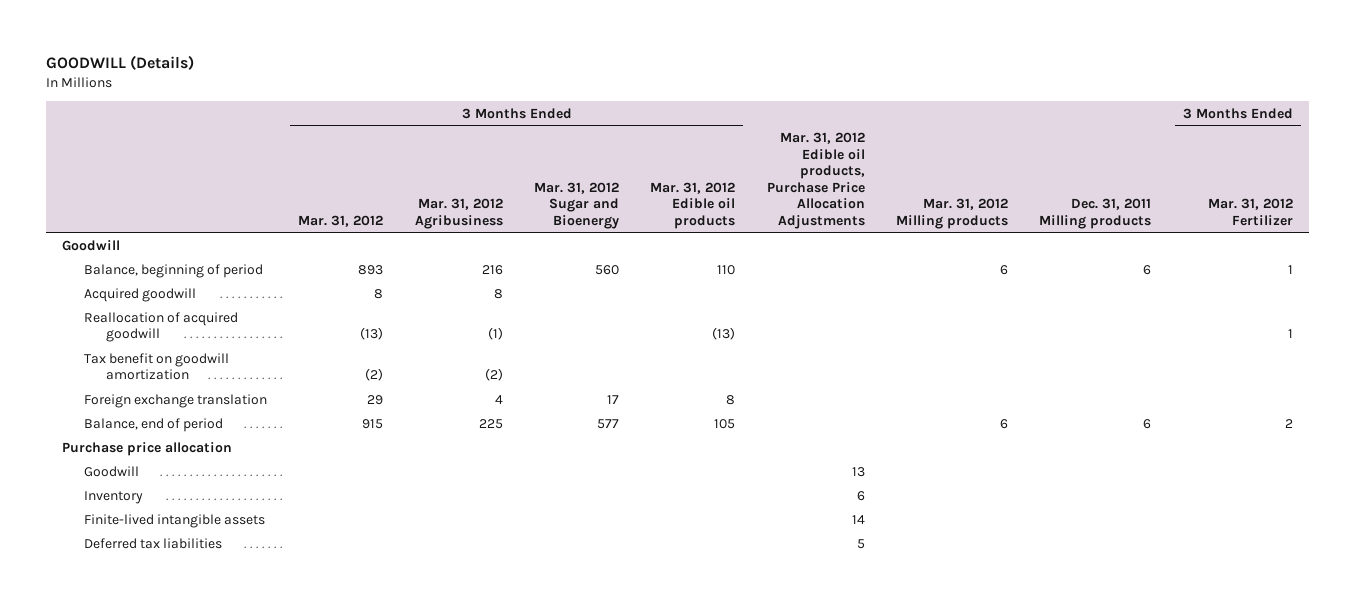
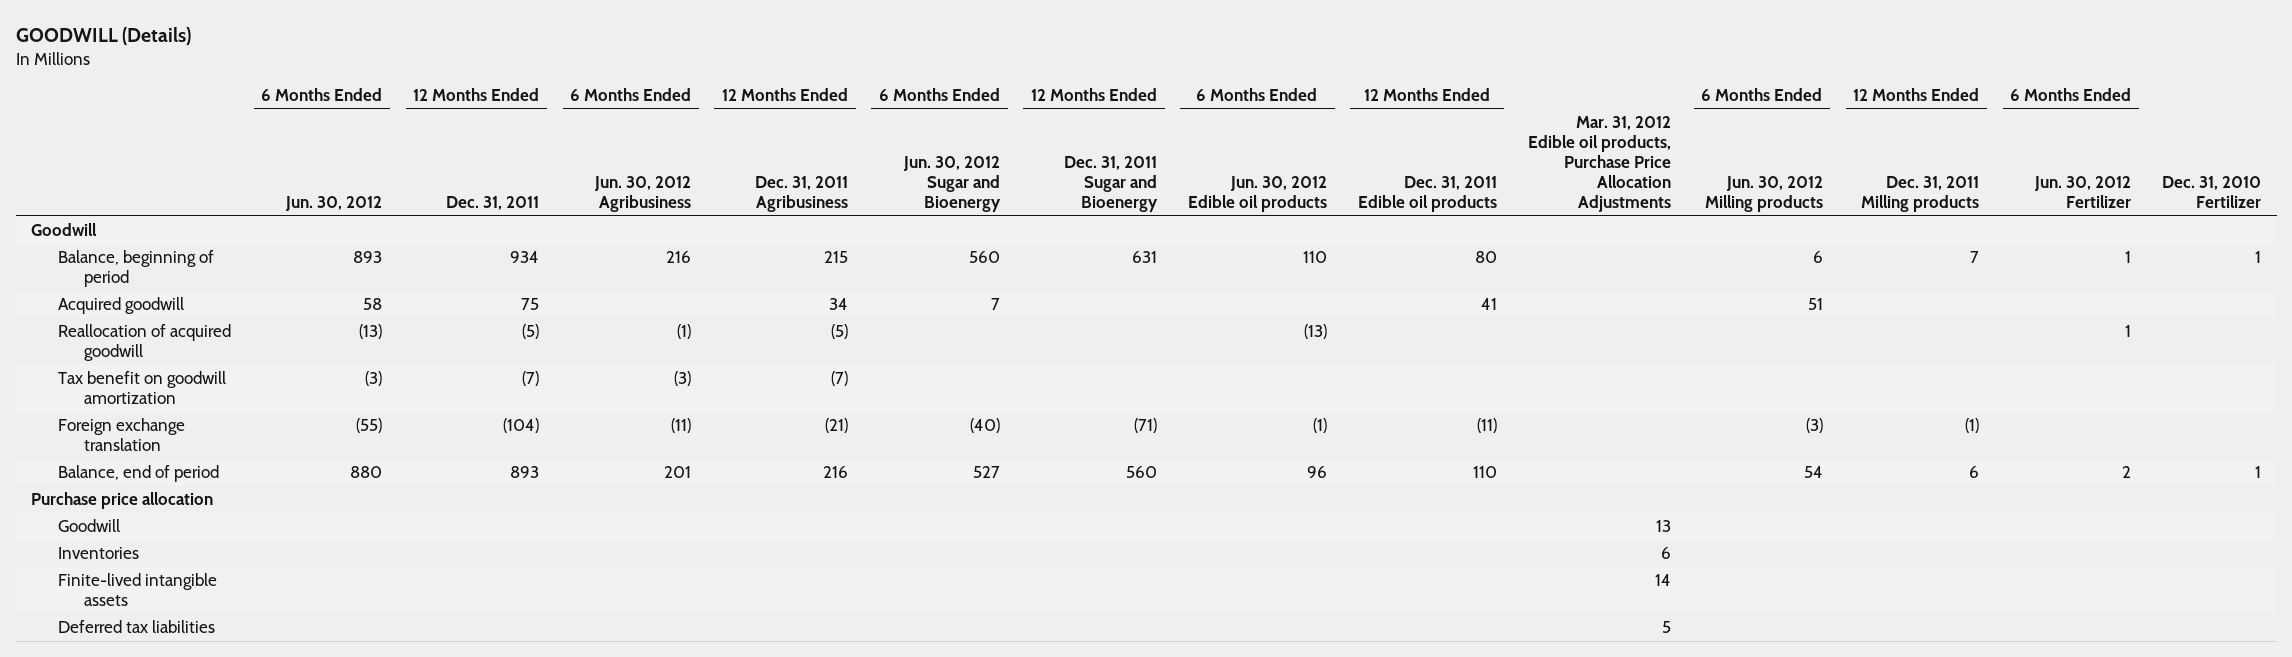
- | 3 Months Ended Mar. 31, 2012 | 3 Months Ended Mar. 31, 2012 Agribusiness | 3 Months Ended Mar. 31, 2012 Sugar and Bioenergy | 3 Months Ended Mar. 31, 2012 Edible oil products | Mar. 31, 2012 Edible oil products, Purchase Price Allocation Adjustments | Mar. 31, 2012 Milling products | Dec. 31, 2011 Milling products | 3 Months Ended Mar. 31, 2012 Fertilizer
+ | 6 Months Ended Jun. 30, 2012 | 12 Months Ended Dec. 31, 2011 | 6 Months Ended Jun. 30, 2012 Agribusiness | 12 Months Ended Dec. 31, 2011 Agribusiness | 6 Months Ended Jun. 30, 2012 Sugar and Bioenergy | 12 Months Ended Dec. 31, 2011 Sugar and Bioenergy | 6 Months Ended Jun. 30, 2012 Edible oil products | 12 Months Ended Dec. 31, 2011 Edible oil products | Mar. 31, 2012 Edible oil products, Purchase Price Allocation Adjustments | 6 Months Ended Jun. 30, 2012 Milling products | 12 Months Ended Dec. 31, 2011 Milling products | 6 Months Ended Jun. 30, 2012 Fertilizer | Dec. 31, 2010 Fertilizer
- Inventory | | | | | 6 | | |
+ Inventories | | | | | | | | | 6 | | | |

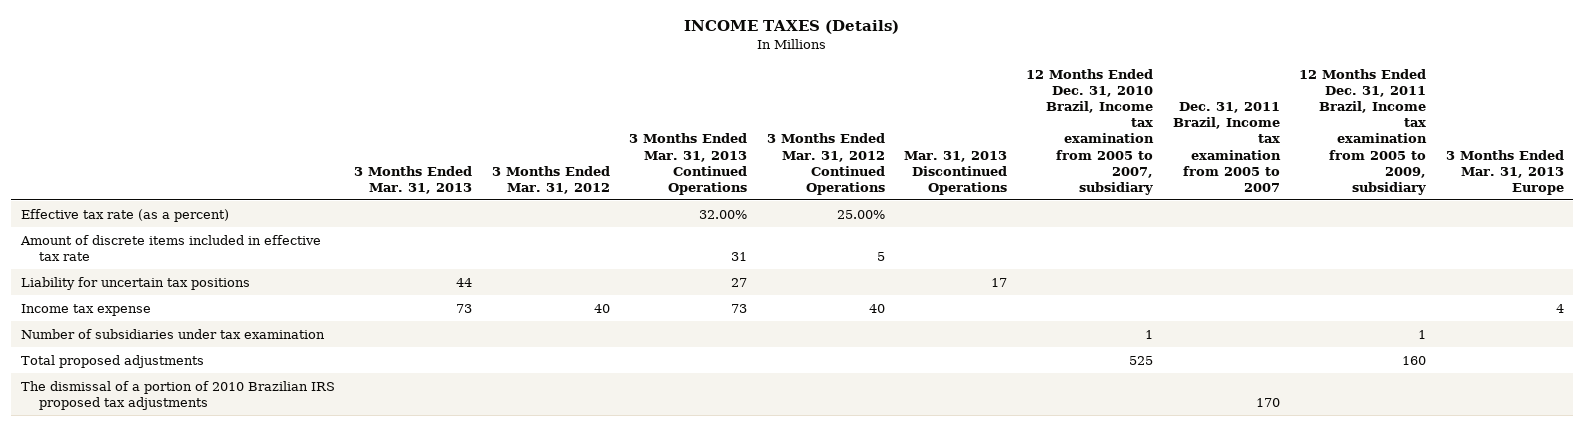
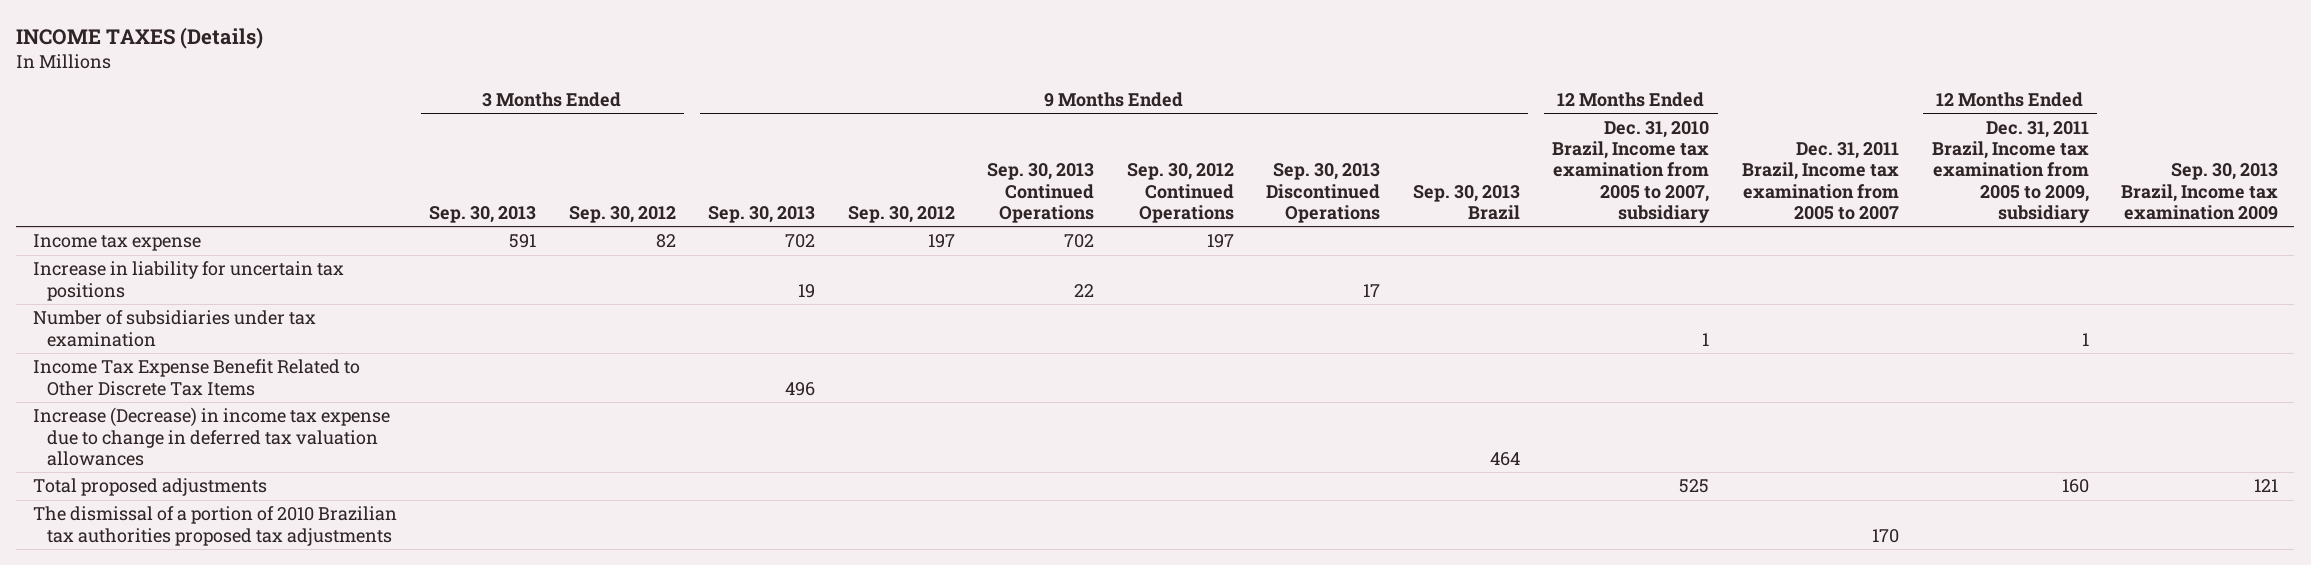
- | 3 Months Ended Mar. 31, 2013 | 3 Months Ended Mar. 31, 2012 | 3 Months Ended Mar. 31, 2013 Continued Operations | 3 Months Ended Mar. 31, 2012 Continued Operations | Mar. 31, 2013 Discontinued Operations | 12 Months Ended Dec. 31, 2010 Brazil, Income tax examination from 2005 to 2007, subsidiary | Dec. 31, 2011 Brazil, Income tax examination from 2005 to 2007 | 12 Months Ended Dec. 31, 2011 Brazil, Income tax examination from 2005 to 2009, subsidiary | 3 Months Ended Mar. 31, 2013 Europe
+ | 3 Months Ended Sep. 30, 2013 | 3 Months Ended Sep. 30, 2012 | 9 Months Ended Sep. 30, 2013 | 9 Months Ended Sep. 30, 2012 | 9 Months Ended Sep. 30, 2013 Continued Operations | 9 Months Ended Sep. 30, 2012 Continued Operations | 9 Months Ended Sep. 30, 2013 Discontinued Operations | 9 Months Ended Sep. 30, 2013 Brazil | 12 Months Ended Dec. 31, 2010 Brazil, Income tax examination from 2005 to 2007, subsidiary | Dec. 31, 2011 Brazil, Income tax examination from 2005 to 2007 | 12 Months Ended Dec. 31, 2011 Brazil, Income tax examination from 2005 to 2009, subsidiary | Sep. 30, 2013 Brazil, Income tax examination 2009
- Effective tax rate (as a percent) | | | 32.00% | 25.00% | | | | |
- Amount of discrete items included in effective tax rate | | | 31 | 5 | | | | |
- Liability for uncertain tax positions | 44 | | 27 | | 17 | | | |
+ Increase in liability for uncertain tax positions | | | 19 | | 22 | | 17 | | | | |
+ Income Tax Expense Benefit Related to Other Discrete Tax Items | | | 496 | | | | | | | | |
+ Increase (Decrease) in income tax expense due to change in deferred tax valuation allowances | | | | | | | | 464 | | | |
- The dismissal of a portion of 2010 Brazilian IRS proposed tax adjustments | | | | | | | 170 | |
+ The dismissal of a portion of 2010 Brazilian tax authorities proposed tax adjustments | | | | | | | | | | 170 | |

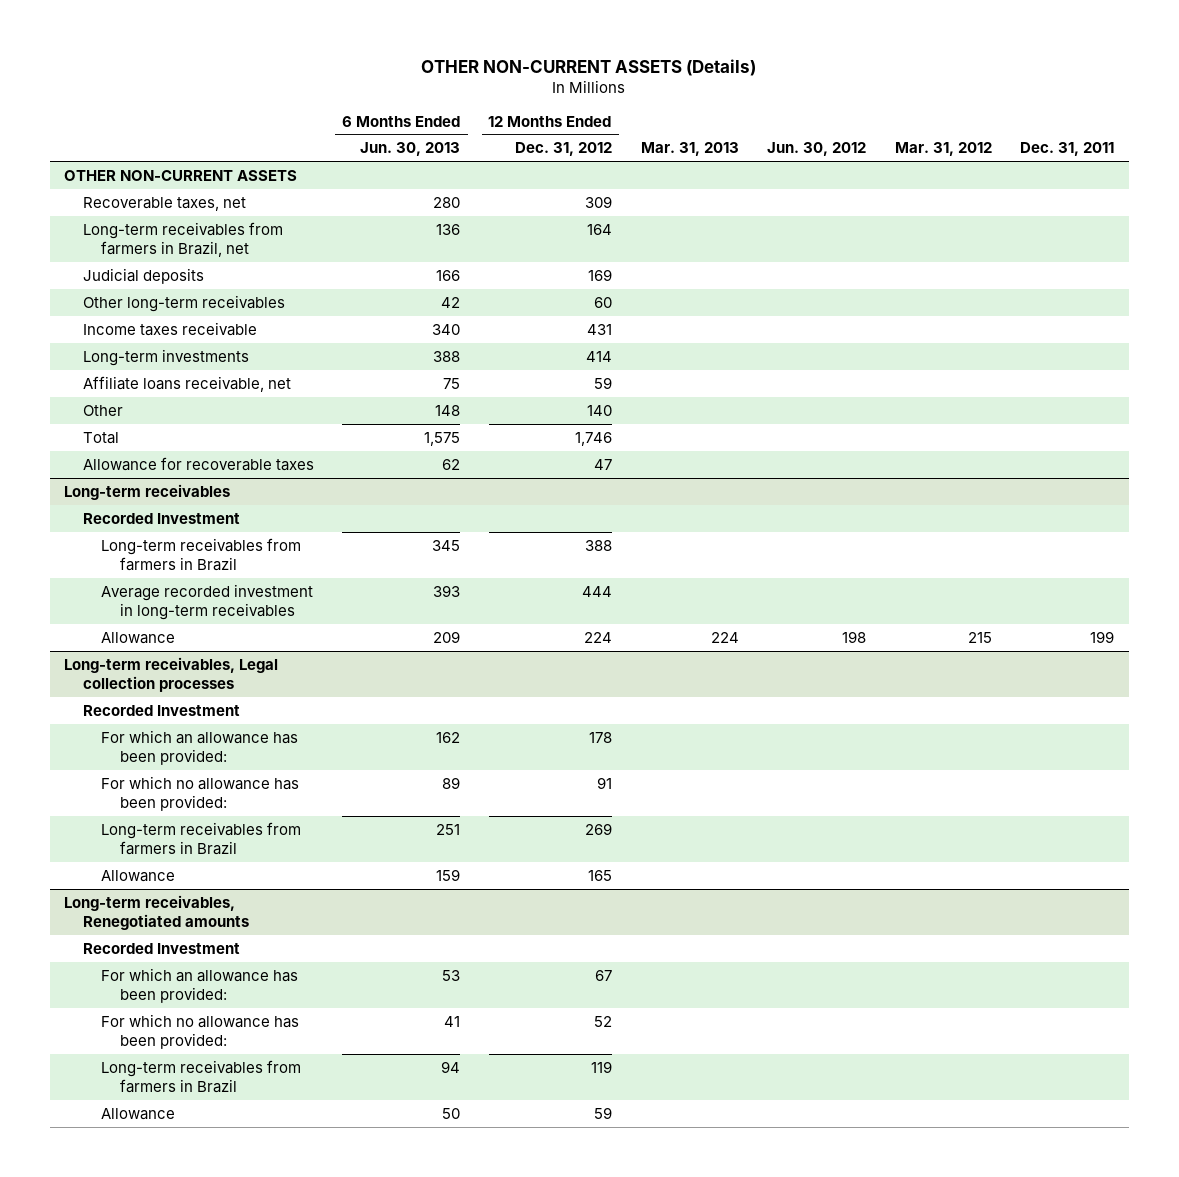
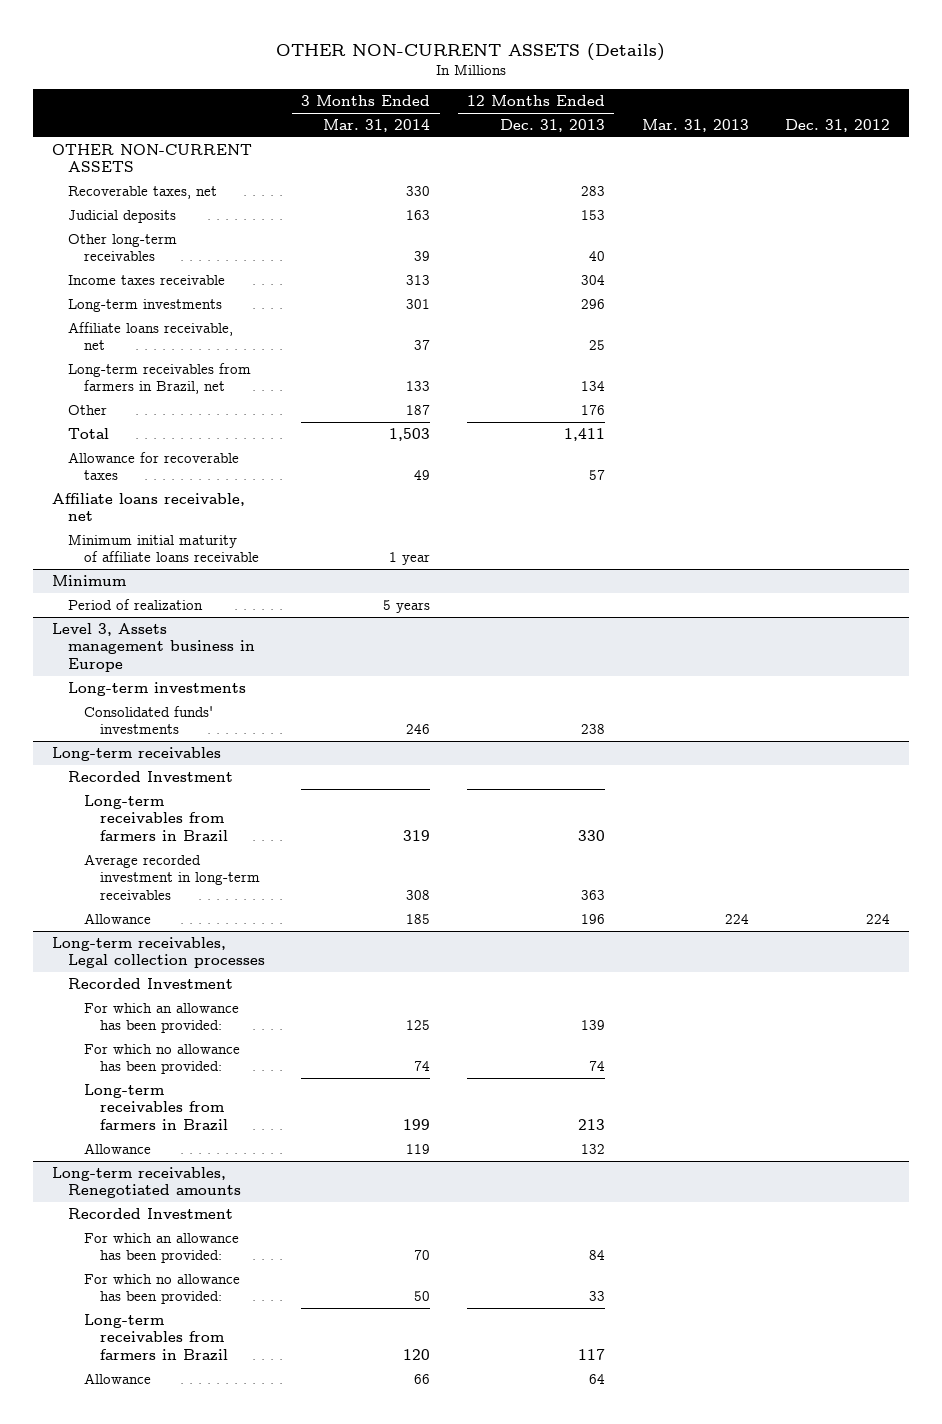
- | 6 Months Ended Jun. 30, 2013 | 12 Months Ended Dec. 31, 2012 | Mar. 31, 2013 | Jun. 30, 2012 | Mar. 31, 2012 | Dec. 31, 2011
+ | 3 Months Ended Mar. 31, 2014 | 12 Months Ended Dec. 31, 2013 | Mar. 31, 2013 | Dec. 31, 2012
moved down: Long-term receivables from farmers in Brazil, net | 133 | 134 | |
+ Affiliate loans receivable, net
+ Minimum initial maturity of affiliate loans receivable | 1 year | | |
+ Minimum
+ Period of realization | 5 years | | |
+ Level 3, Assets management business in Europe
+ Long-term investments
+ Consolidated funds' investments | 246 | 238 | |

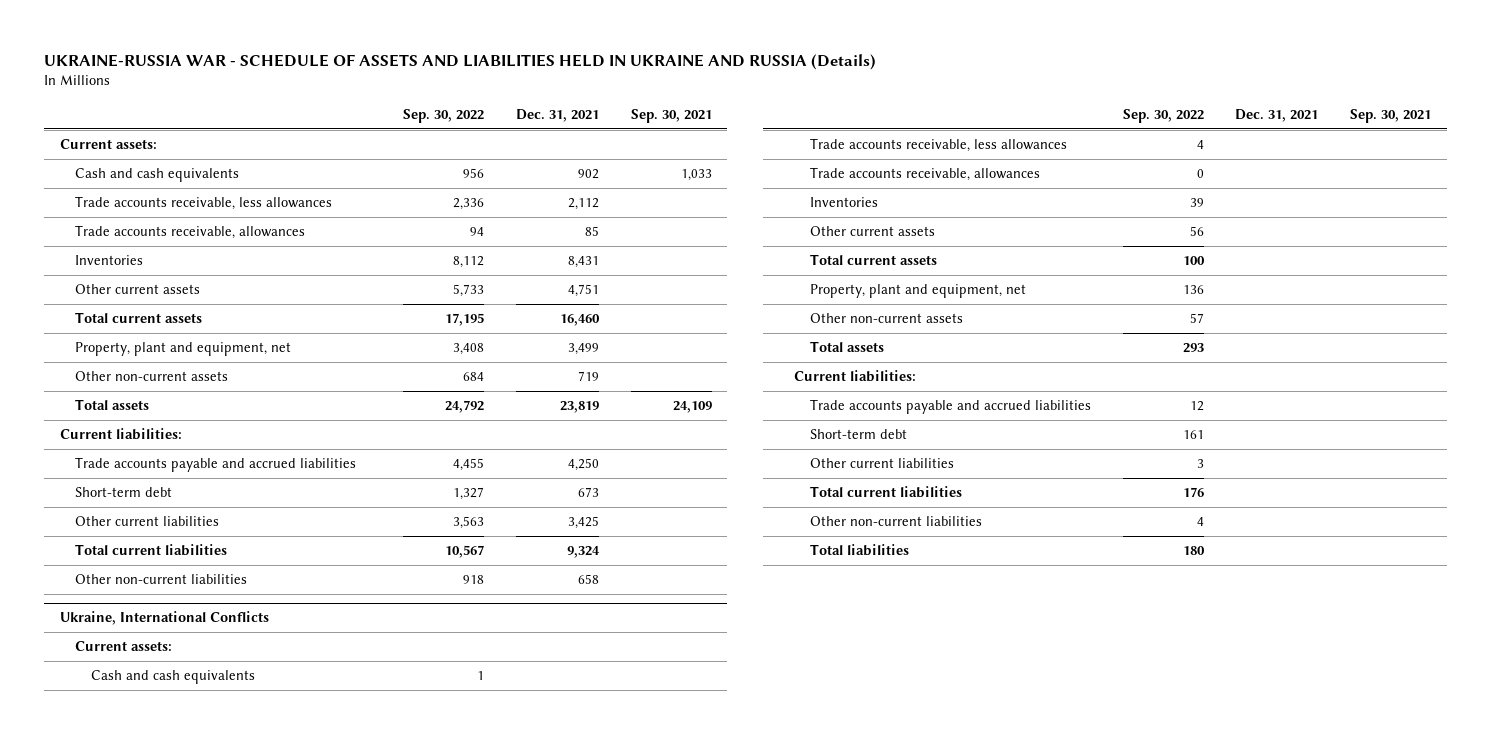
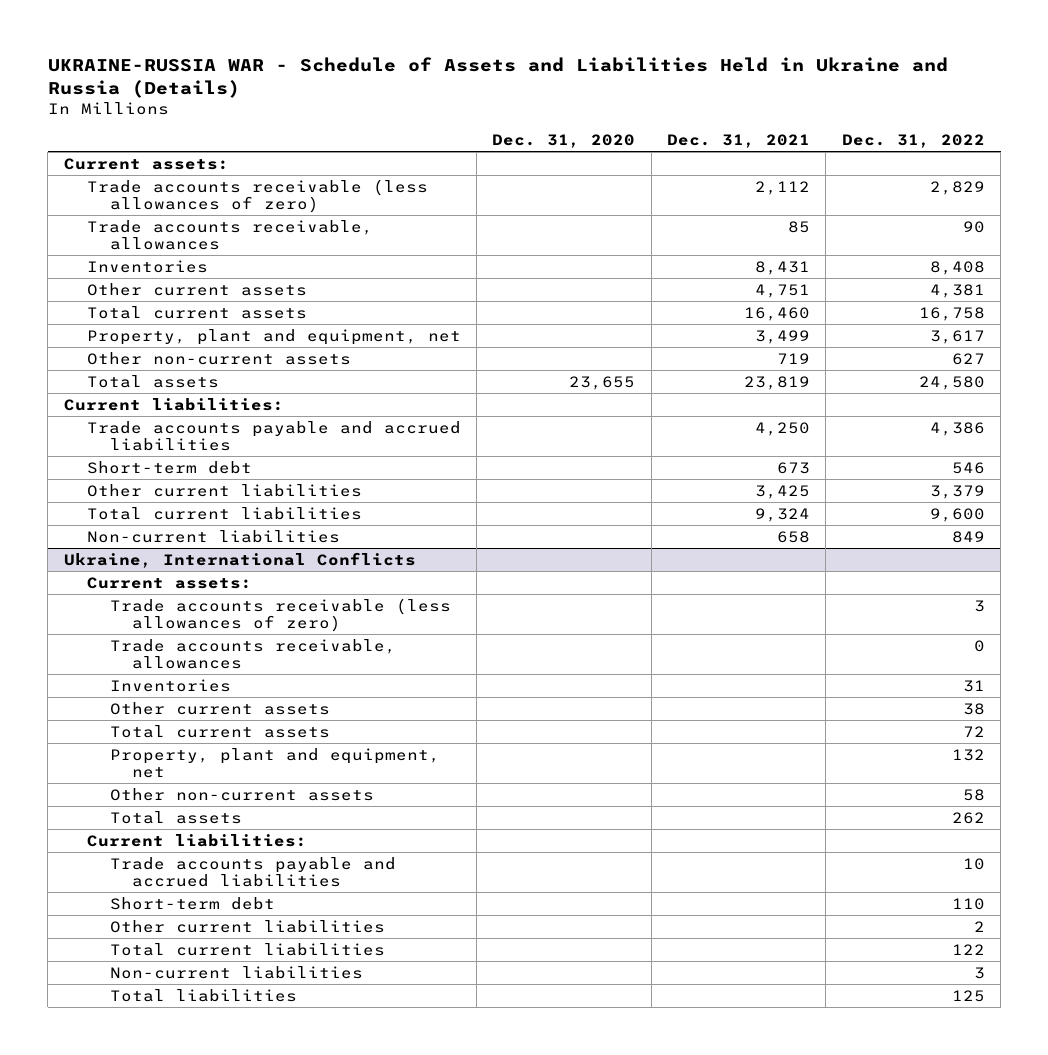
- UKRAINE-RUSSIA WAR - SCHEDULE OF ASSETS AND LIABILITIES HELD IN UKRAINE AND RUSSIA (Details)
+ UKRAINE-RUSSIA WAR - Schedule of Assets and Liabilities Held in Ukraine and Russia (Details)
- | Sep. 30, 2022 | Dec. 31, 2021 | Sep. 30, 2021
+ | Dec. 31, 2020 | Dec. 31, 2021 | Dec. 31, 2022
- Cash and cash equivalents | 956 | 902 | 1,033
- Trade accounts receivable, less allowances | 2,336 | 2,112 |
+ Trade accounts receivable (less allowances of zero) | | 2,112 | 2,829
- Other non-current liabilities | 918 | 658 |
+ Non-current liabilities | | 658 | 849
@ Ukraine, International Conflicts
- Cash and cash equivalents | 1 | |
- Trade accounts receivable, less allowances | 4 | |
+ Trade accounts receivable (less allowances of zero) | | | 3
- Other non-current liabilities | 4 | |
+ Non-current liabilities | | | 3

